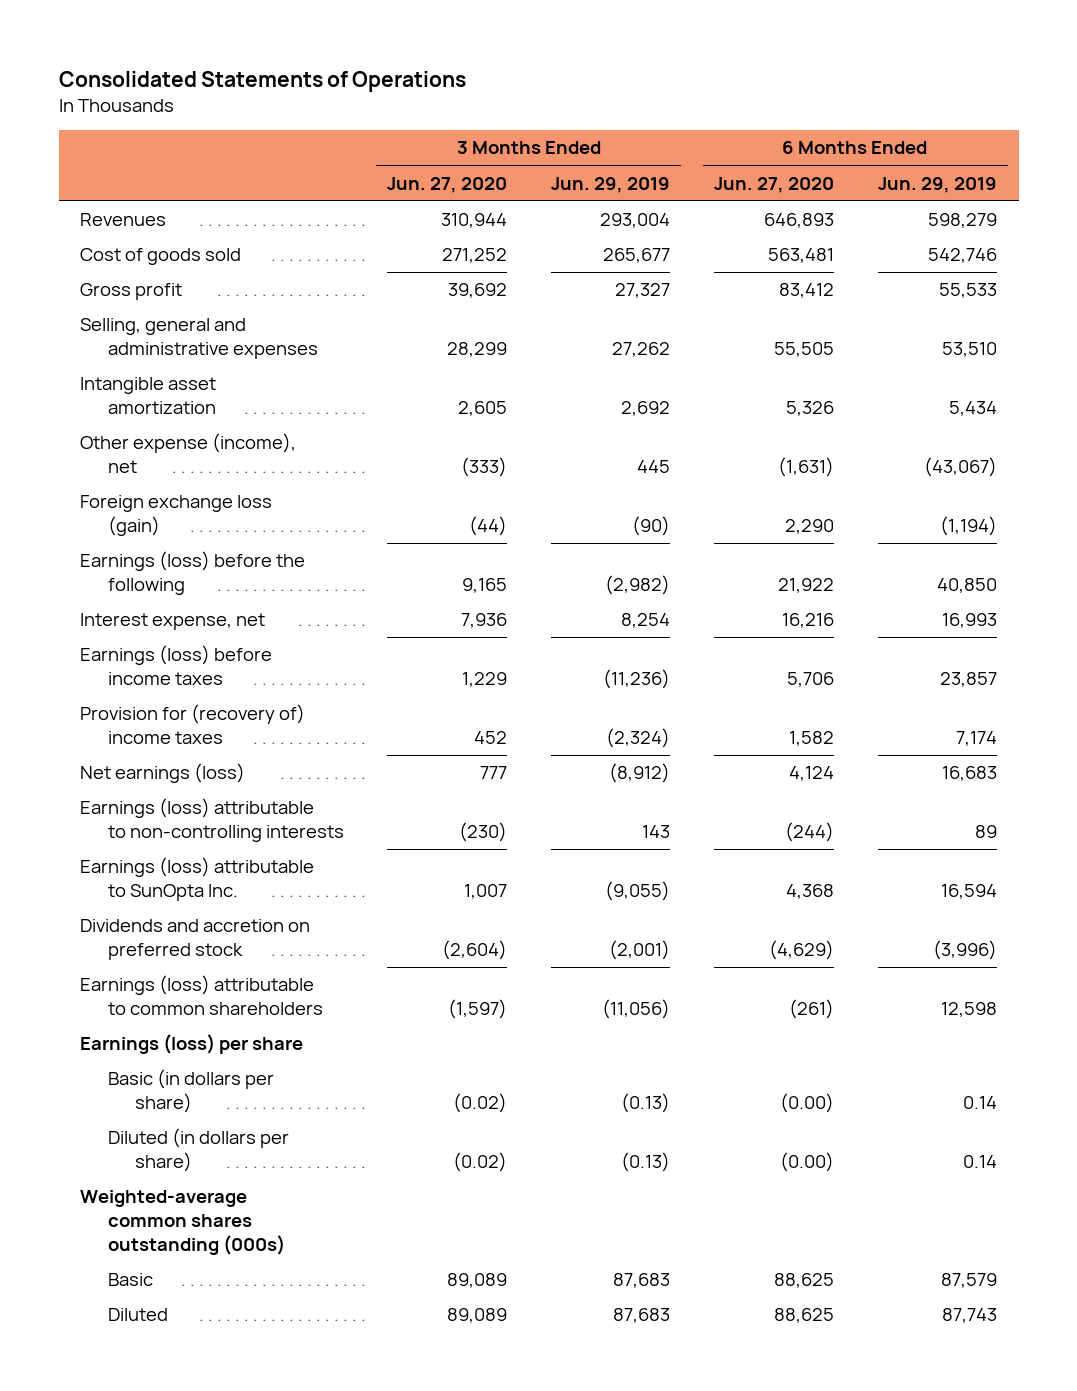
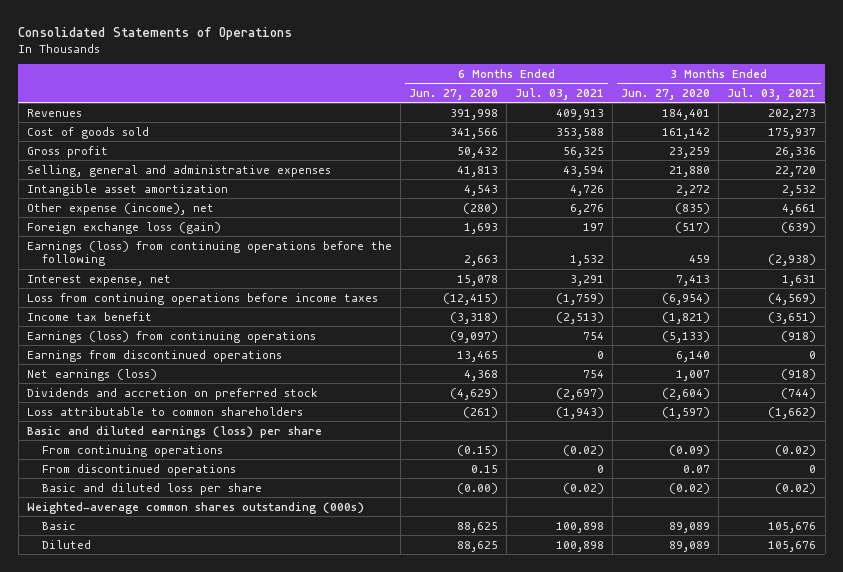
- | 3 Months Ended Jun. 27, 2020 | 3 Months Ended Jun. 29, 2019 | 6 Months Ended Jun. 27, 2020 | 6 Months Ended Jun. 29, 2019
+ | 6 Months Ended Jun. 27, 2020 | 6 Months Ended Jul. 03, 2021 | 3 Months Ended Jun. 27, 2020 | 3 Months Ended Jul. 03, 2021
- Revenues | 310,944 | 293,004 | 646,893 | 598,279
- Cost of goods sold | 271,252 | 265,677 | 563,481 | 542,746
- Gross profit | 39,692 | 27,327 | 83,412 | 55,533
- Selling, general and administrative expenses | 28,299 | 27,262 | 55,505 | 53,510
- Intangible asset amortization | 2,605 | 2,692 | 5,326 | 5,434
- Other expense (income), net | (333) | 445 | (1,631) | (43,067)
- Foreign exchange loss (gain) | (44) | (90) | 2,290 | (1,194)
- Earnings (loss) before the following | 9,165 | (2,982) | 21,922 | 40,850
- Interest expense, net | 7,936 | 8,254 | 16,216 | 16,993
- Earnings (loss) before income taxes | 1,229 | (11,236) | 5,706 | 23,857
- Provision for (recovery of) income taxes | 452 | (2,324) | 1,582 | 7,174
- Net earnings (loss) | 777 | (8,912) | 4,124 | 16,683
- Earnings (loss) attributable to non-controlling interests | (230) | 143 | (244) | 89
- Earnings (loss) attributable to SunOpta Inc. | 1,007 | (9,055) | 4,368 | 16,594
+ Revenues | 391,998 | 409,913 | 184,401 | 202,273
+ Cost of goods sold | 341,566 | 353,588 | 161,142 | 175,937
+ Gross profit | 50,432 | 56,325 | 23,259 | 26,336
+ Selling, general and administrative expenses | 41,813 | 43,594 | 21,880 | 22,720
+ Intangible asset amortization | 4,543 | 4,726 | 2,272 | 2,532
+ Other expense (income), net | (280) | 6,276 | (835) | 4,661
+ Foreign exchange loss (gain) | 1,693 | 197 | (517) | (639)
+ Earnings (loss) from continuing operations before the following | 2,663 | 1,532 | 459 | (2,938)
+ Interest expense, net | 15,078 | 3,291 | 7,413 | 1,631
+ Loss from continuing operations before income taxes | (12,415) | (1,759) | (6,954) | (4,569)
+ Income tax benefit | (3,318) | (2,513) | (1,821) | (3,651)
+ Earnings (loss) from continuing operations | (9,097) | 754 | (5,133) | (918)
+ Earnings from discontinued operations | 13,465 | 0 | 6,140 | 0
+ Net earnings (loss) | 4,368 | 754 | 1,007 | (918)
- Earnings (loss) attributable to common shareholders | (1,597) | (11,056) | (261) | 12,598
- Earnings (loss) per share
- Basic (in dollars per share) | (0.02) | (0.13) | (0.00) | 0.14
- Diluted (in dollars per share) | (0.02) | (0.13) | (0.00) | 0.14
+ Loss attributable to common shareholders | (261) | (1,943) | (1,597) | (1,662)
+ Basic and diluted earnings (loss) per share
+ From continuing operations | (0.15) | (0.02) | (0.09) | (0.02)
+ From discontinued operations | 0.15 | 0 | 0.07 | 0
+ Basic and diluted loss per share | (0.00) | (0.02) | (0.02) | (0.02)

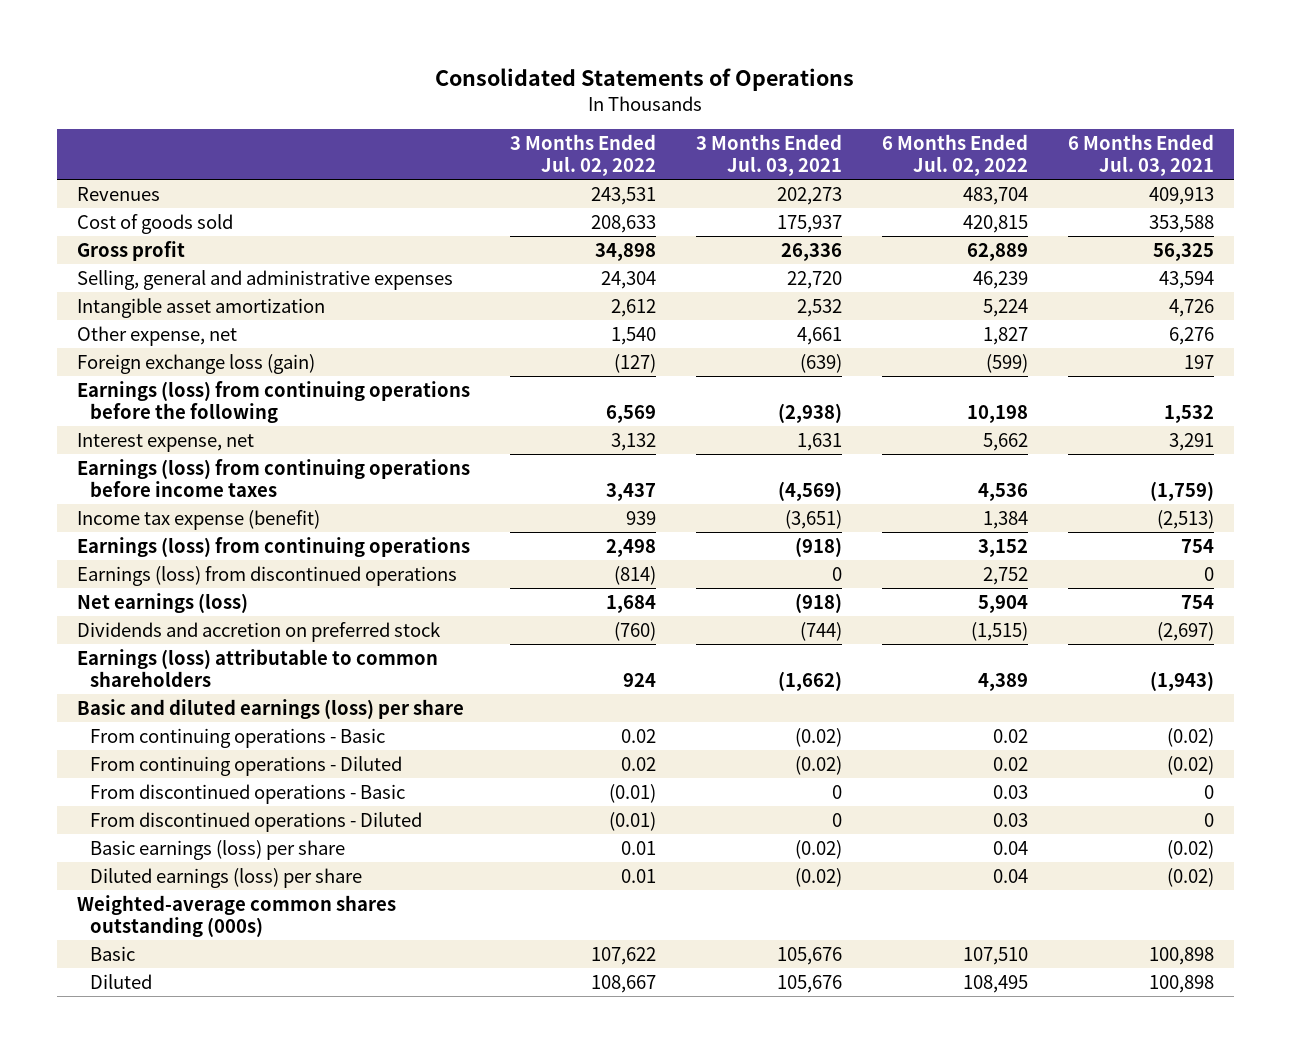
- | 6 Months Ended Jun. 27, 2020 | 6 Months Ended Jul. 03, 2021 | 3 Months Ended Jun. 27, 2020 | 3 Months Ended Jul. 03, 2021
+ | 3 Months Ended Jul. 02, 2022 | 3 Months Ended Jul. 03, 2021 | 6 Months Ended Jul. 02, 2022 | 6 Months Ended Jul. 03, 2021
- Other expense (income), net | (280) | 6,276 | (835) | 4,661
+ Other expense, net | 1,540 | 4,661 | 1,827 | 6,276
- Loss from continuing operations before income taxes | (12,415) | (1,759) | (6,954) | (4,569)
- Income tax benefit | (3,318) | (2,513) | (1,821) | (3,651)
+ Earnings (loss) from continuing operations before income taxes | 3,437 | (4,569) | 4,536 | (1,759)
+ Income tax expense (benefit) | 939 | (3,651) | 1,384 | (2,513)
- Earnings from discontinued operations | 13,465 | 0 | 6,140 | 0
+ Earnings (loss) from discontinued operations | (814) | 0 | 2,752 | 0
- Loss attributable to common shareholders | (261) | (1,943) | (1,597) | (1,662)
+ Earnings (loss) attributable to common shareholders | 924 | (1,662) | 4,389 | (1,943)
- From continuing operations | (0.15) | (0.02) | (0.09) | (0.02)
- From discontinued operations | 0.15 | 0 | 0.07 | 0
- Basic and diluted loss per share | (0.00) | (0.02) | (0.02) | (0.02)
+ From continuing operations - Basic | 0.02 | (0.02) | 0.02 | (0.02)
+ From continuing operations - Diluted | 0.02 | (0.02) | 0.02 | (0.02)
+ From discontinued operations - Basic | (0.01) | 0 | 0.03 | 0
+ From discontinued operations - Diluted | (0.01) | 0 | 0.03 | 0
+ Basic earnings (loss) per share | 0.01 | (0.02) | 0.04 | (0.02)
+ Diluted earnings (loss) per share | 0.01 | (0.02) | 0.04 | (0.02)

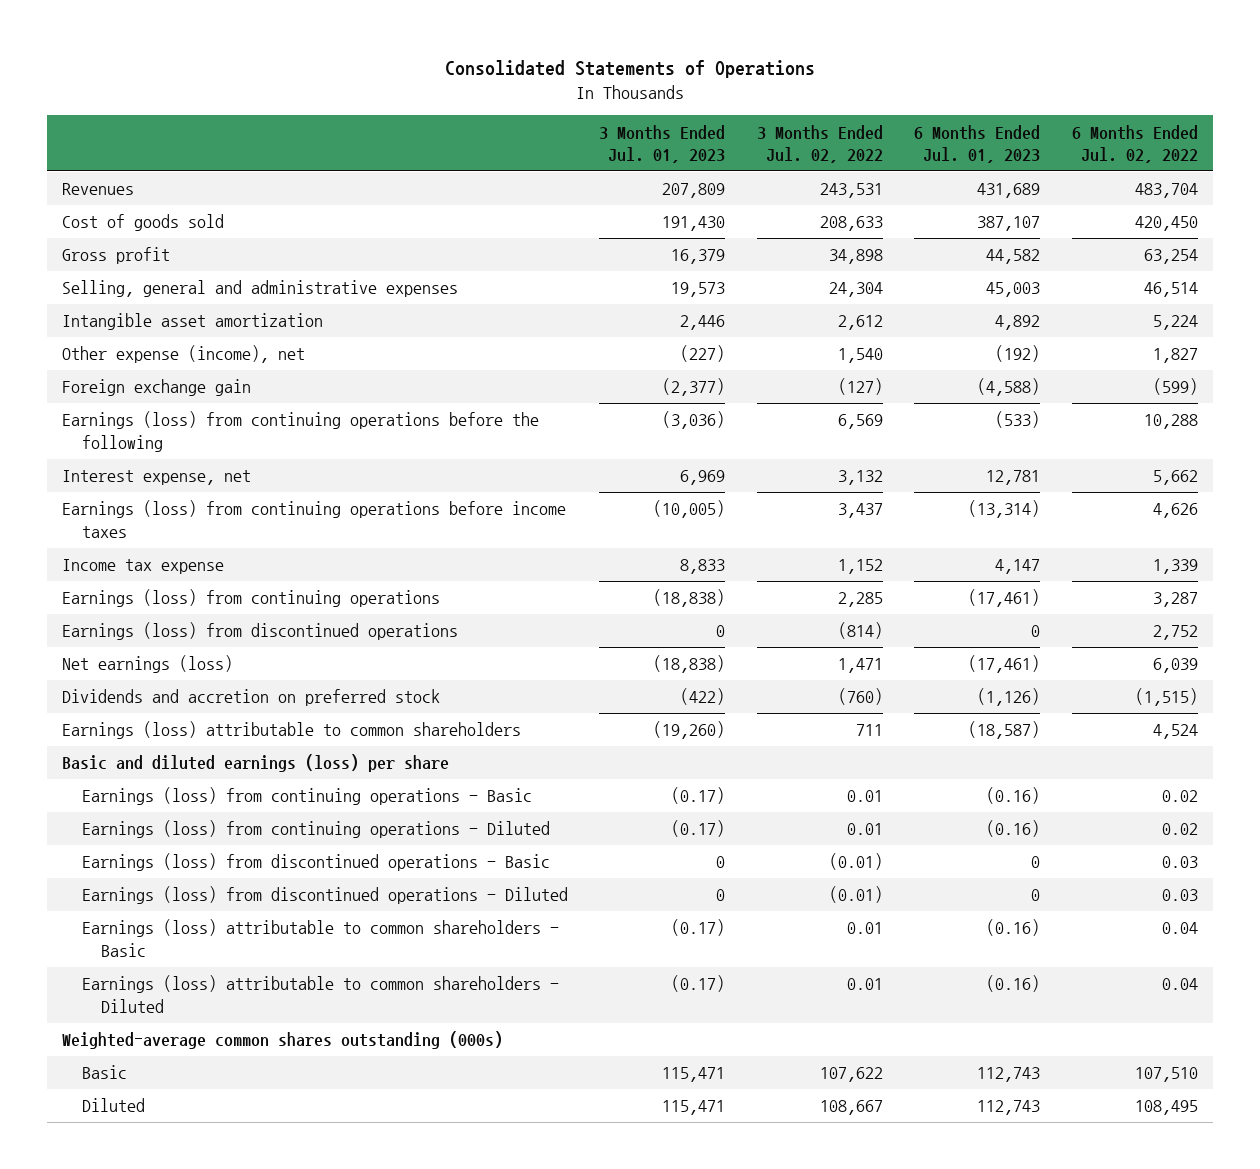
- | 3 Months Ended Jul. 02, 2022 | 3 Months Ended Jul. 03, 2021 | 6 Months Ended Jul. 02, 2022 | 6 Months Ended Jul. 03, 2021
+ | 3 Months Ended Jul. 01, 2023 | 3 Months Ended Jul. 02, 2022 | 6 Months Ended Jul. 01, 2023 | 6 Months Ended Jul. 02, 2022
- Cost of goods sold | 208,633 | 175,937 | 420,815 | 353,588
- Gross profit | 34,898 | 26,336 | 62,889 | 56,325
- Selling, general and administrative expenses | 24,304 | 22,720 | 46,239 | 43,594
+ Cost of goods sold | 191,430 | 208,633 | 387,107 | 420,450
+ Gross profit | 16,379 | 34,898 | 44,582 | 63,254
+ Selling, general and administrative expenses | 19,573 | 24,304 | 45,003 | 46,514
- Other expense, net | 1,540 | 4,661 | 1,827 | 6,276
- Foreign exchange loss (gain) | (127) | (639) | (599) | 197
- Earnings (loss) from continuing operations before the following | 6,569 | (2,938) | 10,198 | 1,532
+ Other expense (income), net | (227) | 1,540 | (192) | 1,827
+ Foreign exchange gain | (2,377) | (127) | (4,588) | (599)
+ Earnings (loss) from continuing operations before the following | (3,036) | 6,569 | (533) | 10,288
- Earnings (loss) from continuing operations before income taxes | 3,437 | (4,569) | 4,536 | (1,759)
- Income tax expense (benefit) | 939 | (3,651) | 1,384 | (2,513)
- Earnings (loss) from continuing operations | 2,498 | (918) | 3,152 | 754
+ Earnings (loss) from continuing operations before income taxes | (10,005) | 3,437 | (13,314) | 4,626
+ Income tax expense | 8,833 | 1,152 | 4,147 | 1,339
+ Earnings (loss) from continuing operations | (18,838) | 2,285 | (17,461) | 3,287
- Net earnings (loss) | 1,684 | (918) | 5,904 | 754
+ Net earnings (loss) | (18,838) | 1,471 | (17,461) | 6,039
- Earnings (loss) attributable to common shareholders | 924 | (1,662) | 4,389 | (1,943)
+ Earnings (loss) attributable to common shareholders | (19,260) | 711 | (18,587) | 4,524
- From continuing operations - Basic | 0.02 | (0.02) | 0.02 | (0.02)
- From continuing operations - Diluted | 0.02 | (0.02) | 0.02 | (0.02)
- From discontinued operations - Basic | (0.01) | 0 | 0.03 | 0
- From discontinued operations - Diluted | (0.01) | 0 | 0.03 | 0
- Basic earnings (loss) per share | 0.01 | (0.02) | 0.04 | (0.02)
- Diluted earnings (loss) per share | 0.01 | (0.02) | 0.04 | (0.02)
+ Earnings (loss) from continuing operations - Basic | (0.17) | 0.01 | (0.16) | 0.02
+ Earnings (loss) from continuing operations - Diluted | (0.17) | 0.01 | (0.16) | 0.02
+ Earnings (loss) from discontinued operations - Basic | 0 | (0.01) | 0 | 0.03
+ Earnings (loss) from discontinued operations - Diluted | 0 | (0.01) | 0 | 0.03
+ Earnings (loss) attributable to common shareholders - Basic | (0.17) | 0.01 | (0.16) | 0.04
+ Earnings (loss) attributable to common shareholders - Diluted | (0.17) | 0.01 | (0.16) | 0.04

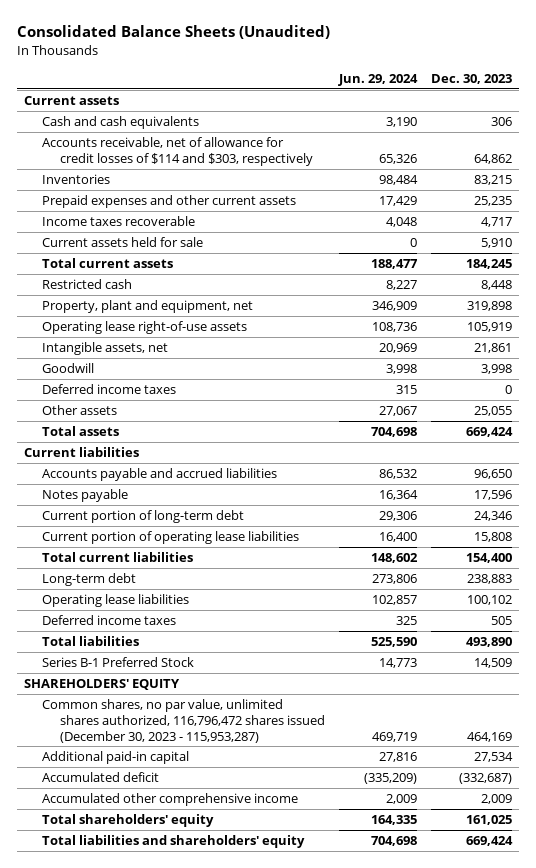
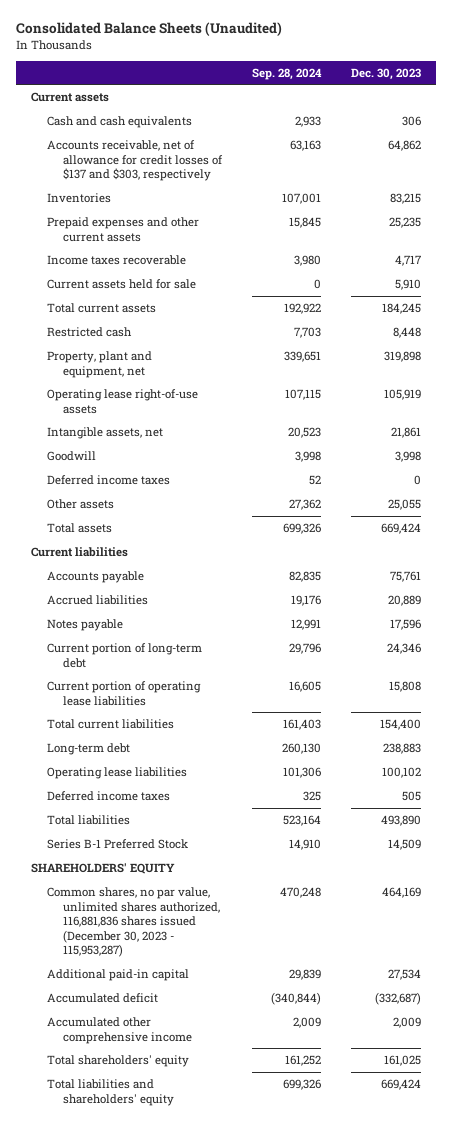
- | Jun. 29, 2024 | Dec. 30, 2023
+ | Sep. 28, 2024 | Dec. 30, 2023
- Accounts receivable, net of allowance for credit losses of $114 and $303, respectively | 65,326 | 64,862
+ Accounts receivable, net of allowance for credit losses of $137 and $303, respectively | 63,163 | 64,862
- Accounts payable and accrued liabilities | 86,532 | 96,650
+ Accounts payable | 82,835 | 75,761
+ Accrued liabilities | 19,176 | 20,889
- Common shares, no par value, unlimited shares authorized, 116,796,472 shares issued (December 30, 2023 - 115,953,287) | 469,719 | 464,169
+ Common shares, no par value, unlimited shares authorized, 116,881,836 shares issued (December 30, 2023 - 115,953,287) | 470,248 | 464,169

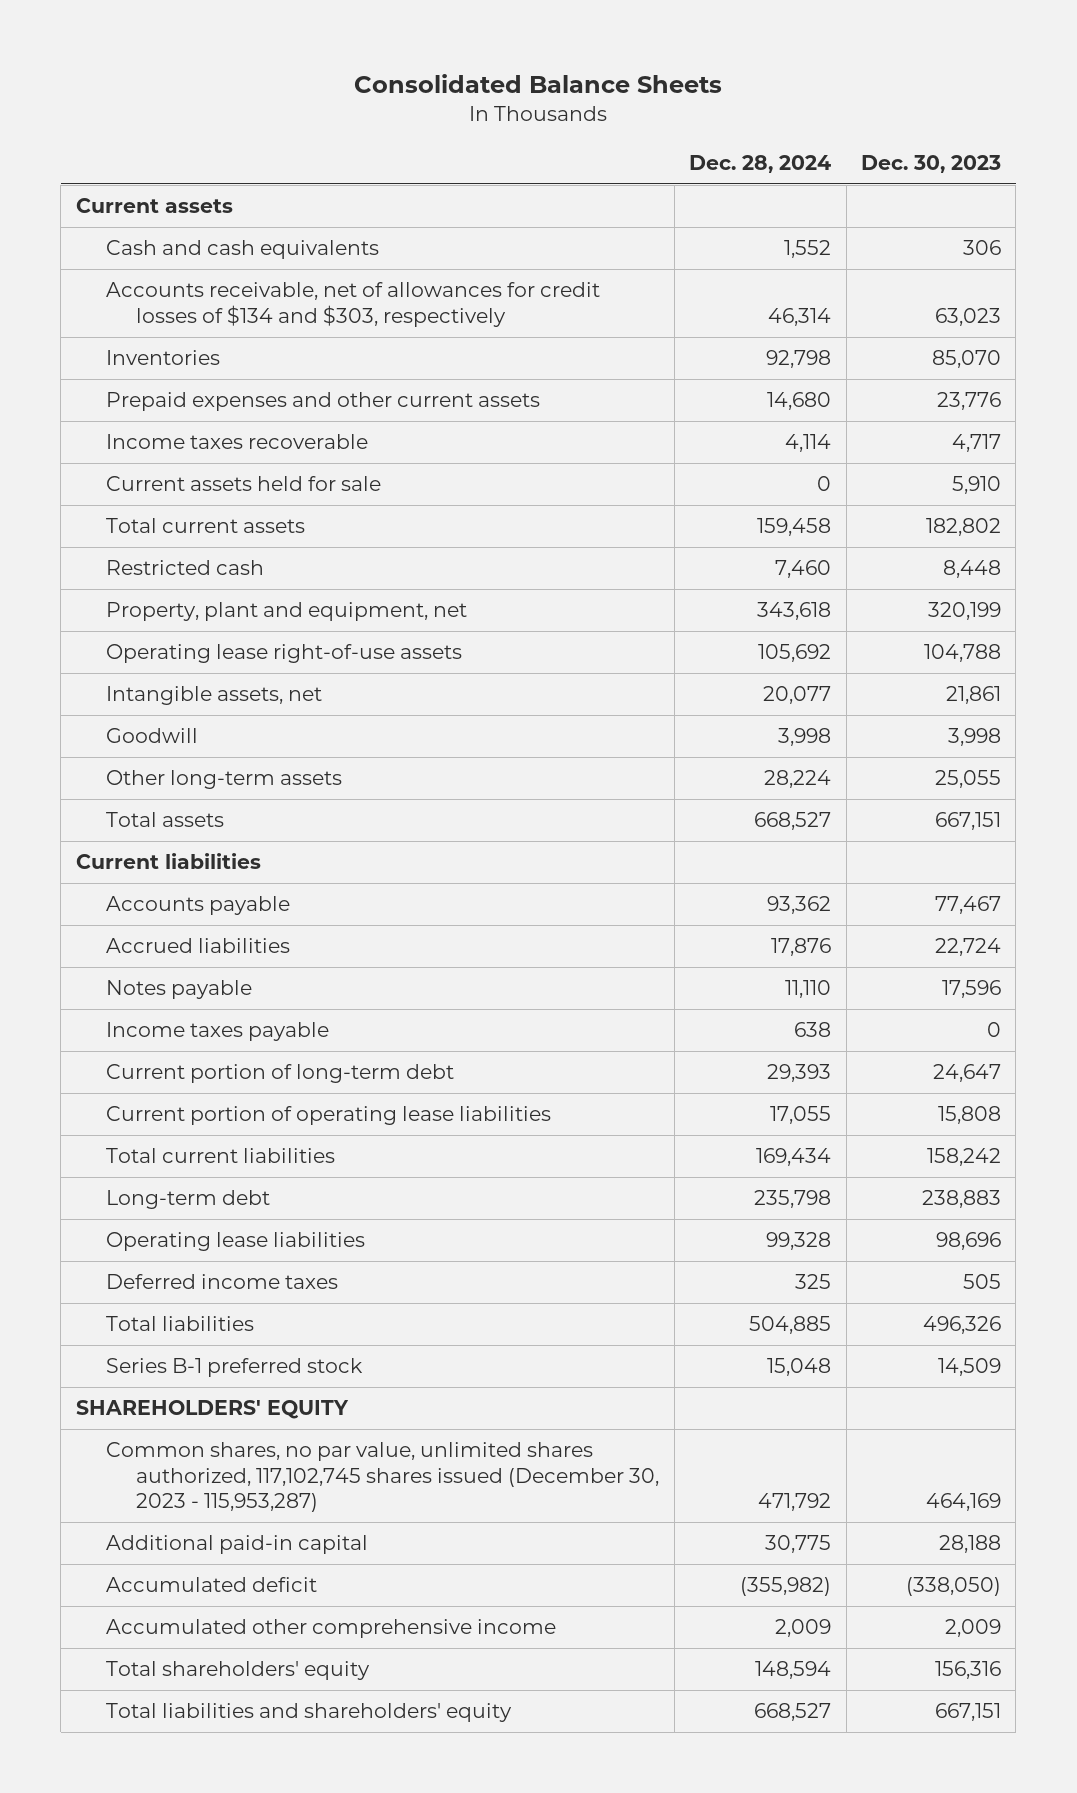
- Consolidated Balance Sheets (Unaudited)
+ Consolidated Balance Sheets
- | Sep. 28, 2024 | Dec. 30, 2023
+ | Dec. 28, 2024 | Dec. 30, 2023
- Accounts receivable, net of allowance for credit losses of $137 and $303, respectively | 63,163 | 64,862
- Inventories | 107,001 | 83,215
- Prepaid expenses and other current assets | 15,845 | 25,235
+ Accounts receivable, net of allowances for credit losses of $134 and $303, respectively | 46,314 | 63,023
+ Inventories | 92,798 | 85,070
+ Prepaid expenses and other current assets | 14,680 | 23,776
- Total current assets | 192,922 | 184,245
+ Total current assets | 159,458 | 182,802
- Property, plant and equipment, net | 339,651 | 319,898
- Operating lease right-of-use assets | 107,115 | 105,919
+ Property, plant and equipment, net | 343,618 | 320,199
+ Operating lease right-of-use assets | 105,692 | 104,788
- Deferred income taxes | 52 | 0
- Other assets | 27,362 | 25,055
- Total assets | 699,326 | 669,424
+ Other long-term assets | 28,224 | 25,055
+ Total assets | 668,527 | 667,151
- Accounts payable | 82,835 | 75,761
- Accrued liabilities | 19,176 | 20,889
+ Accounts payable | 93,362 | 77,467
+ Accrued liabilities | 17,876 | 22,724
- Current portion of long-term debt | 29,796 | 24,346
+ Income taxes payable | 638 | 0
+ Current portion of long-term debt | 29,393 | 24,647
- Total current liabilities | 161,403 | 154,400
+ Total current liabilities | 169,434 | 158,242
- Operating lease liabilities | 101,306 | 100,102
+ Operating lease liabilities | 99,328 | 98,696
- Total liabilities | 523,164 | 493,890
- Series B-1 Preferred Stock | 14,910 | 14,509
+ Total liabilities | 504,885 | 496,326
+ Series B-1 preferred stock | 15,048 | 14,509
- Common shares, no par value, unlimited shares authorized, 116,881,836 shares issued (December 30, 2023 - 115,953,287) | 470,248 | 464,169
- Additional paid-in capital | 29,839 | 27,534
- Accumulated deficit | (340,844) | (332,687)
+ Common shares, no par value, unlimited shares authorized, 117,102,745 shares issued (December 30, 2023 - 115,953,287) | 471,792 | 464,169
+ Additional paid-in capital | 30,775 | 28,188
+ Accumulated deficit | (355,982) | (338,050)
- Total shareholders' equity | 161,252 | 161,025
- Total liabilities and shareholders' equity | 699,326 | 669,424
+ Total shareholders' equity | 148,594 | 156,316
+ Total liabilities and shareholders' equity | 668,527 | 667,151

